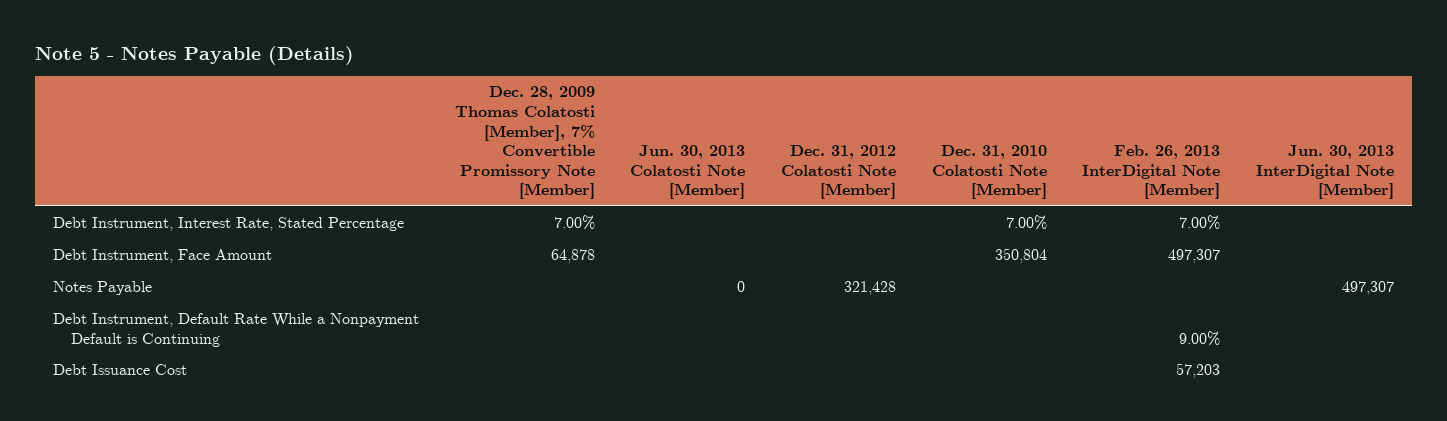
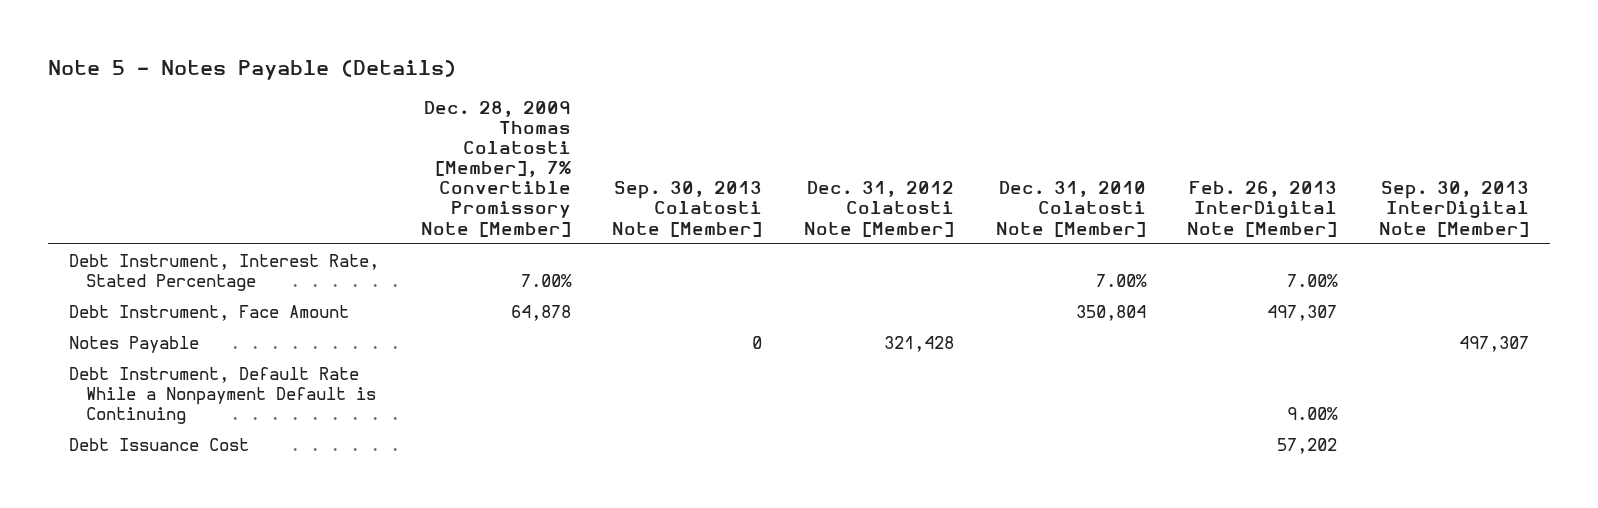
- | Dec. 28, 2009 Thomas Colatosti [Member], 7% Convertible Promissory Note [Member] | Jun. 30, 2013 Colatosti Note [Member] | Dec. 31, 2012 Colatosti Note [Member] | Dec. 31, 2010 Colatosti Note [Member] | Feb. 26, 2013 InterDigital Note [Member] | Jun. 30, 2013 InterDigital Note [Member]
+ | Dec. 28, 2009 Thomas Colatosti [Member], 7% Convertible Promissory Note [Member] | Sep. 30, 2013 Colatosti Note [Member] | Dec. 31, 2012 Colatosti Note [Member] | Dec. 31, 2010 Colatosti Note [Member] | Feb. 26, 2013 InterDigital Note [Member] | Sep. 30, 2013 InterDigital Note [Member]
- Debt Issuance Cost | | | | | 57,203 |
+ Debt Issuance Cost | | | | | 57,202 |

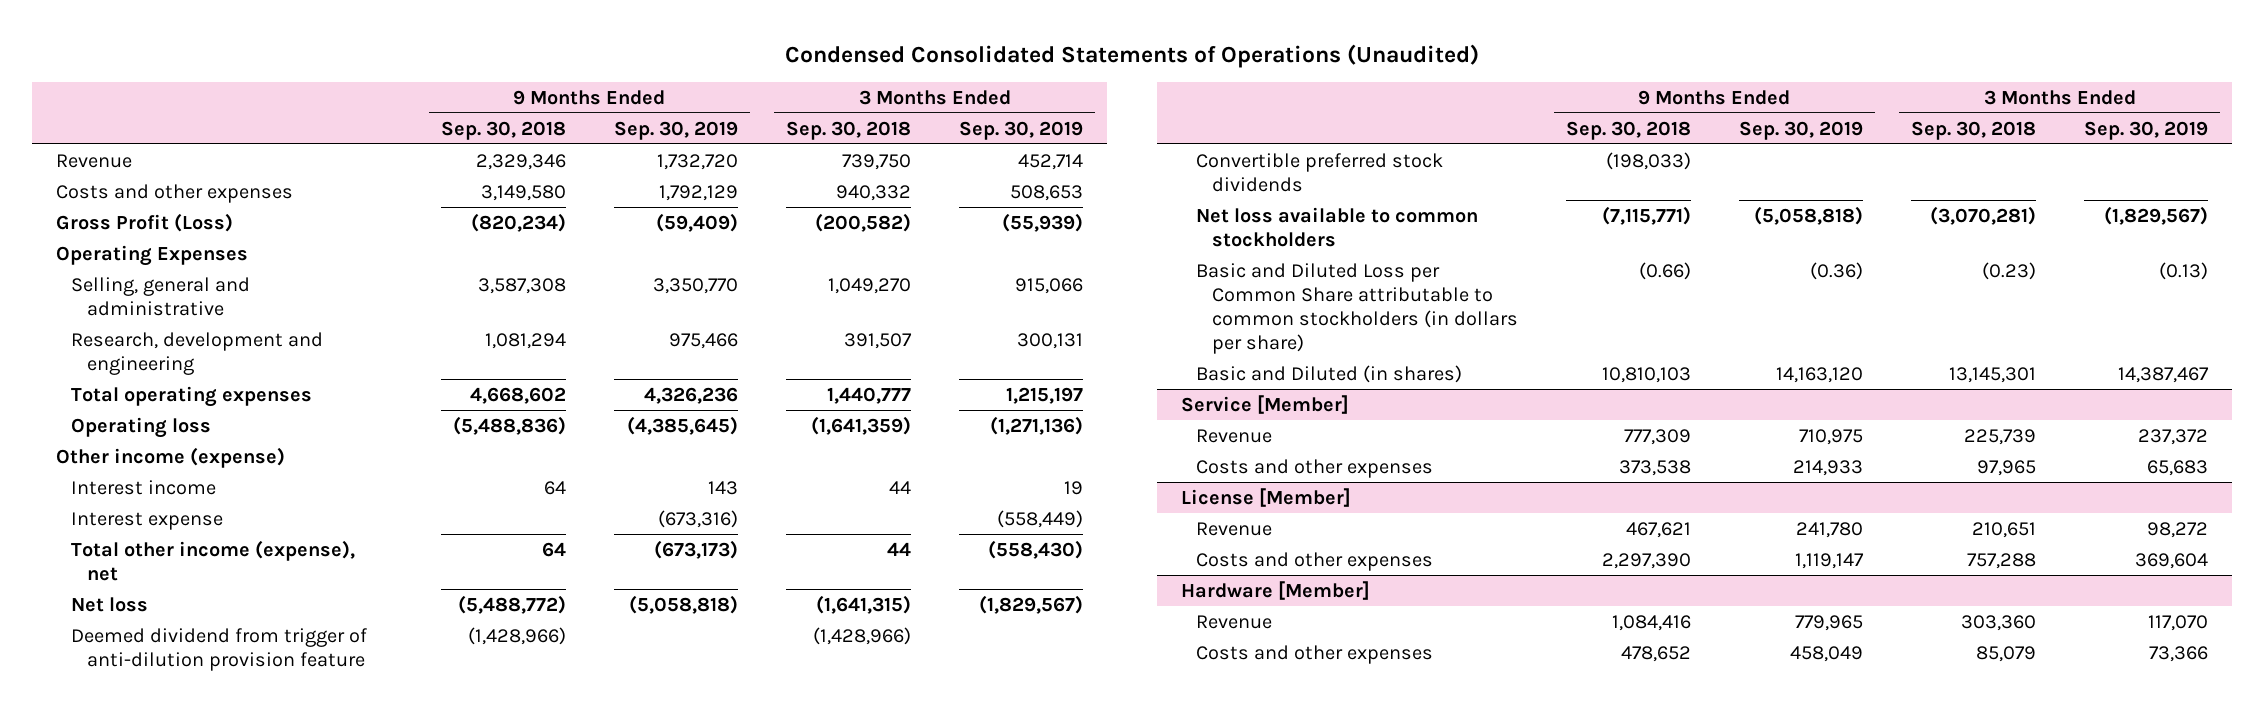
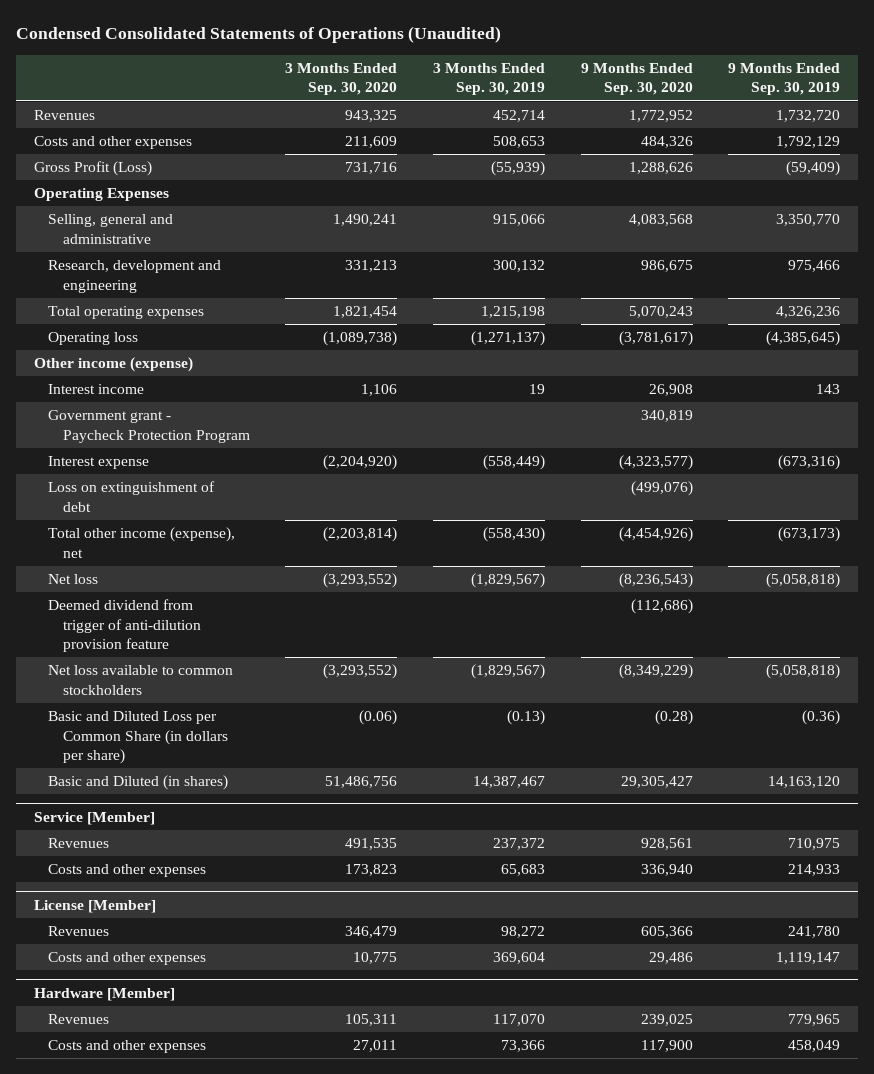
- | 9 Months Ended Sep. 30, 2018 | 9 Months Ended Sep. 30, 2019 | 3 Months Ended Sep. 30, 2018 | 3 Months Ended Sep. 30, 2019
+ | 3 Months Ended Sep. 30, 2020 | 3 Months Ended Sep. 30, 2019 | 9 Months Ended Sep. 30, 2020 | 9 Months Ended Sep. 30, 2019
- Revenue | 2,329,346 | 1,732,720 | 739,750 | 452,714
+ Revenues | 943,325 | 452,714 | 1,772,952 | 1,732,720
- Research, development and engineering | 1,081,294 | 975,466 | 391,507 | 300,131
- Total operating expenses | 4,668,602 | 4,326,236 | 1,440,777 | 1,215,197
- Operating loss | (5,488,836) | (4,385,645) | (1,641,359) | (1,271,136)
+ Research, development and engineering | 331,213 | 300,132 | 986,675 | 975,466
+ Total operating expenses | 1,821,454 | 1,215,198 | 5,070,243 | 4,326,236
+ Operating loss | (1,089,738) | (1,271,137) | (3,781,617) | (4,385,645)
+ Government grant - Paycheck Protection Program | | | 340,819 |
+ Loss on extinguishment of debt | | | (499,076) |
- Convertible preferred stock dividends | (198,033) | | |
- Basic and Diluted Loss per Common Share attributable to common stockholders (in dollars per share) | (0.66) | (0.36) | (0.23) | (0.13)
+ Basic and Diluted Loss per Common Share (in dollars per share) | (0.06) | (0.13) | (0.28) | (0.36)
@ Service [Member]
- Revenue | 777,309 | 710,975 | 225,739 | 237,372
+ Revenues | 491,535 | 237,372 | 928,561 | 710,975
@ License [Member]
- Revenue | 467,621 | 241,780 | 210,651 | 98,272
+ Revenues | 346,479 | 98,272 | 605,366 | 241,780
@ Hardware [Member]
- Revenue | 1,084,416 | 779,965 | 303,360 | 117,070
+ Revenues | 105,311 | 117,070 | 239,025 | 779,965

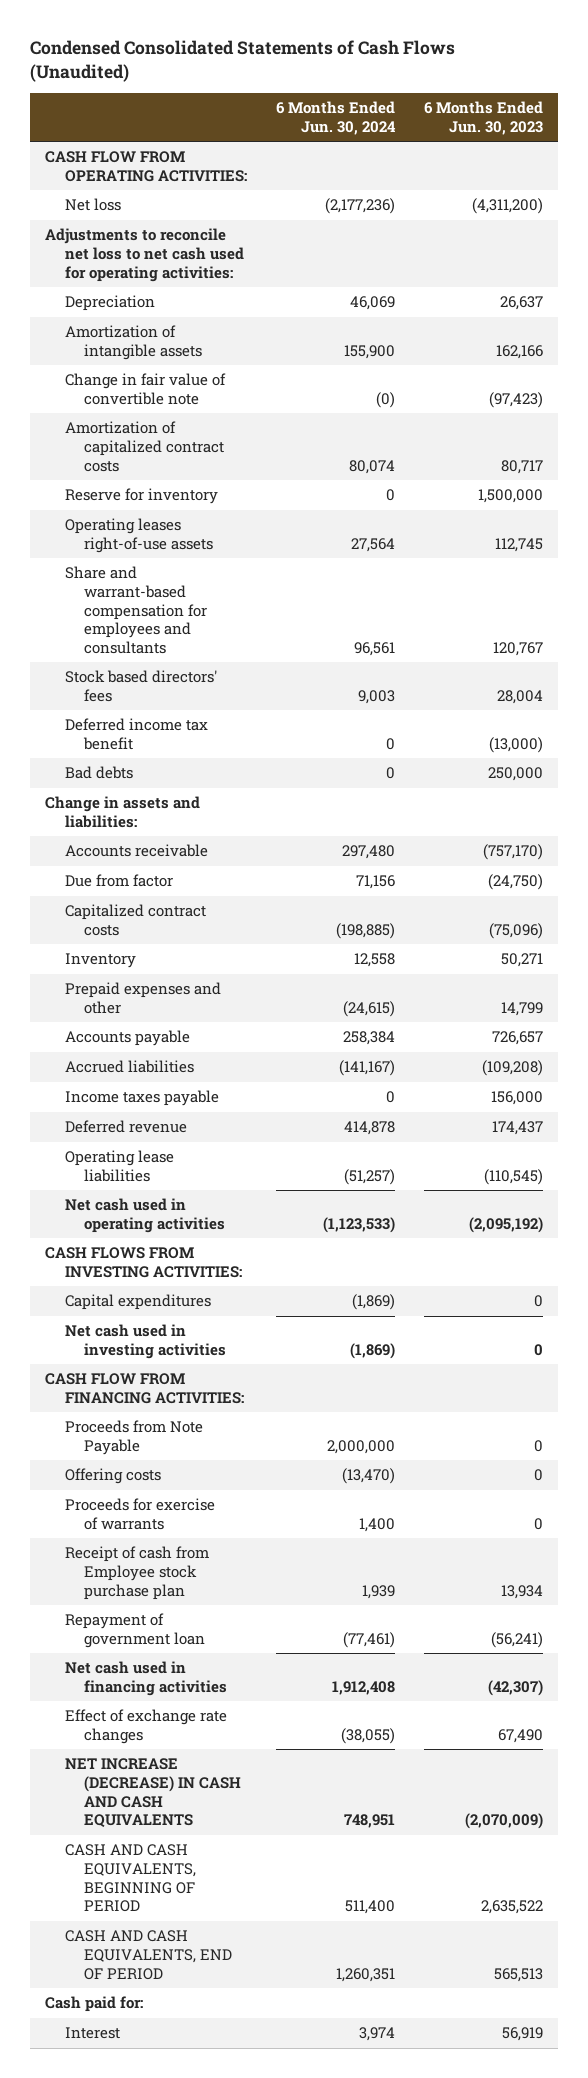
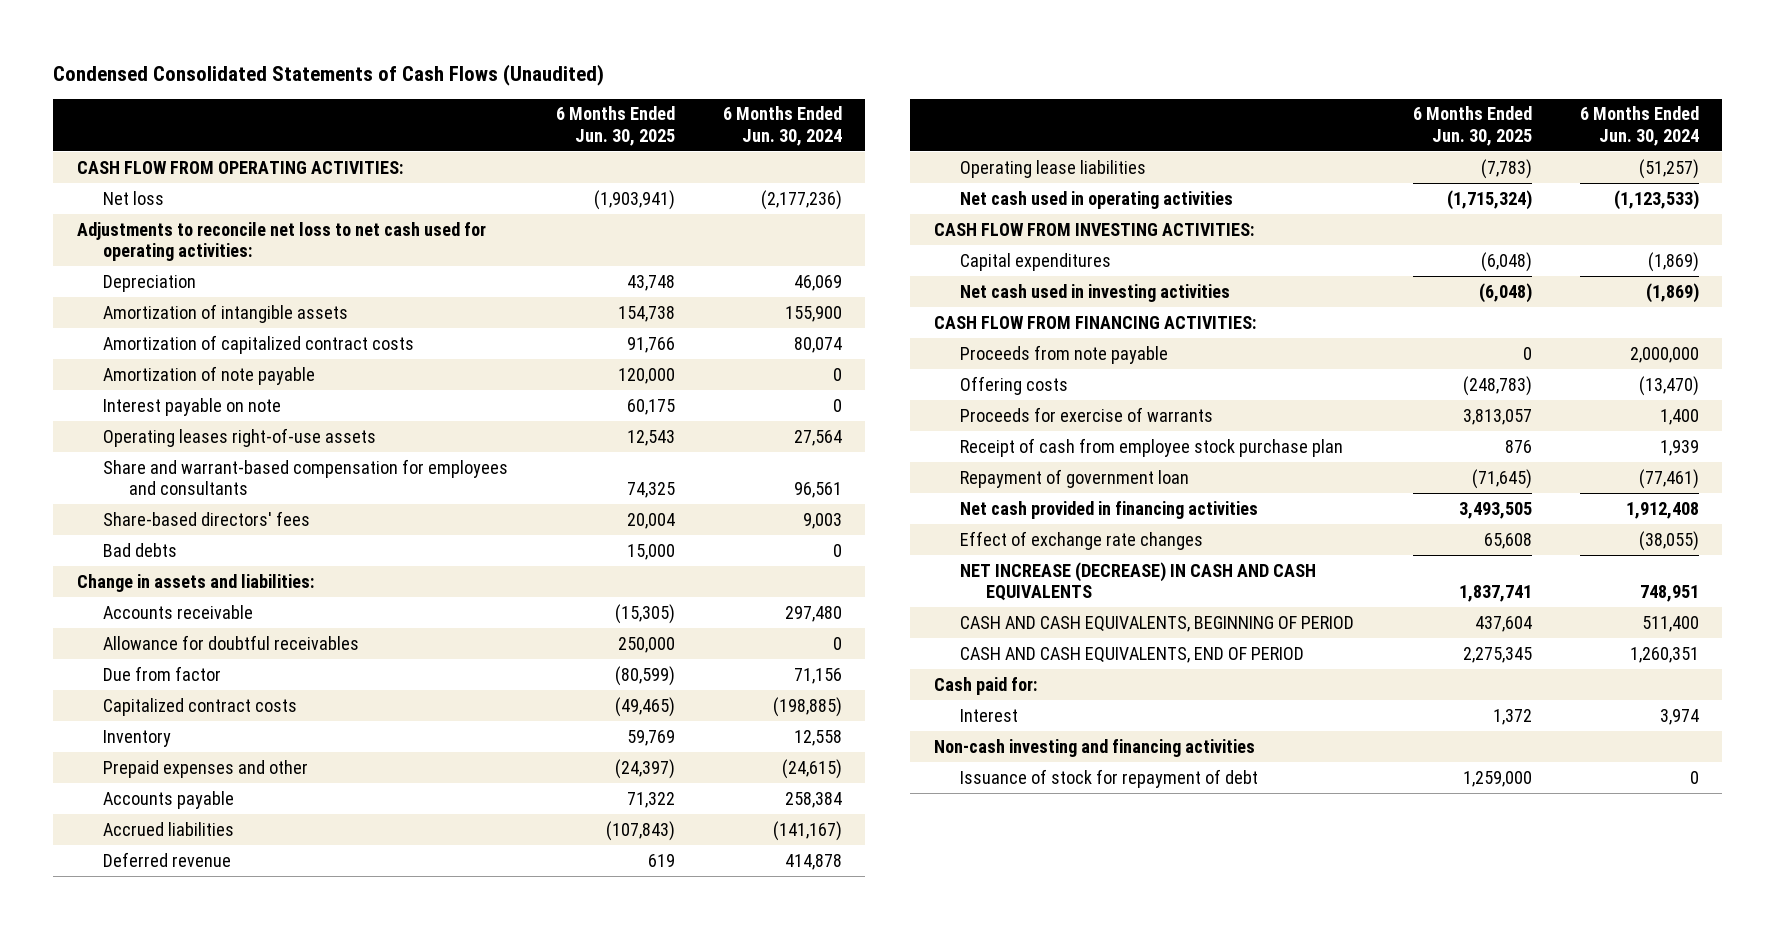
- | 6 Months Ended Jun. 30, 2024 | 6 Months Ended Jun. 30, 2023
+ | 6 Months Ended Jun. 30, 2025 | 6 Months Ended Jun. 30, 2024
- Change in fair value of convertible note | (0) | (97,423)
- Reserve for inventory | 0 | 1,500,000
+ Amortization of note payable | 120,000 | 0
+ Interest payable on note | 60,175 | 0
- Stock based directors' fees | 9,003 | 28,004
- Deferred income tax benefit | 0 | (13,000)
+ Share-based directors' fees | 20,004 | 9,003
+ Allowance for doubtful receivables | 250,000 | 0
- Income taxes payable | 0 | 156,000
- CASH FLOWS FROM INVESTING ACTIVITIES:
+ CASH FLOW FROM INVESTING ACTIVITIES:
- Proceeds from Note Payable | 2,000,000 | 0
+ Proceeds from note payable | 0 | 2,000,000
- Receipt of cash from Employee stock purchase plan | 1,939 | 13,934
+ Receipt of cash from employee stock purchase plan | 876 | 1,939
- Net cash used in financing activities | 1,912,408 | (42,307)
+ Net cash provided in financing activities | 3,493,505 | 1,912,408
+ Non-cash investing and financing activities
+ Issuance of stock for repayment of debt | 1,259,000 | 0

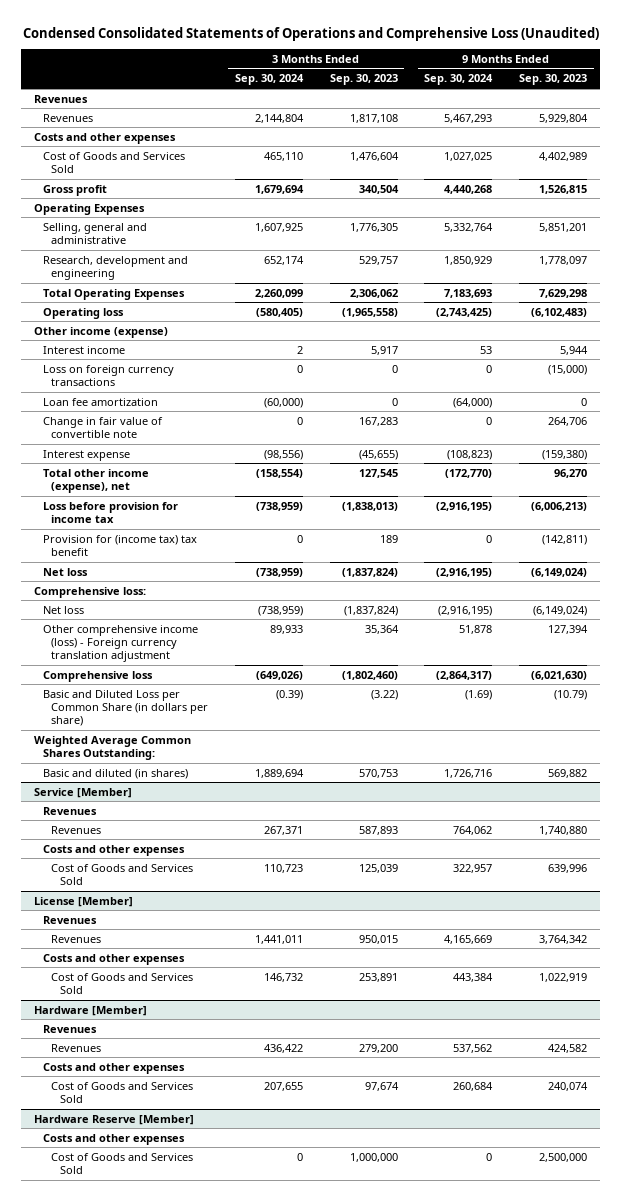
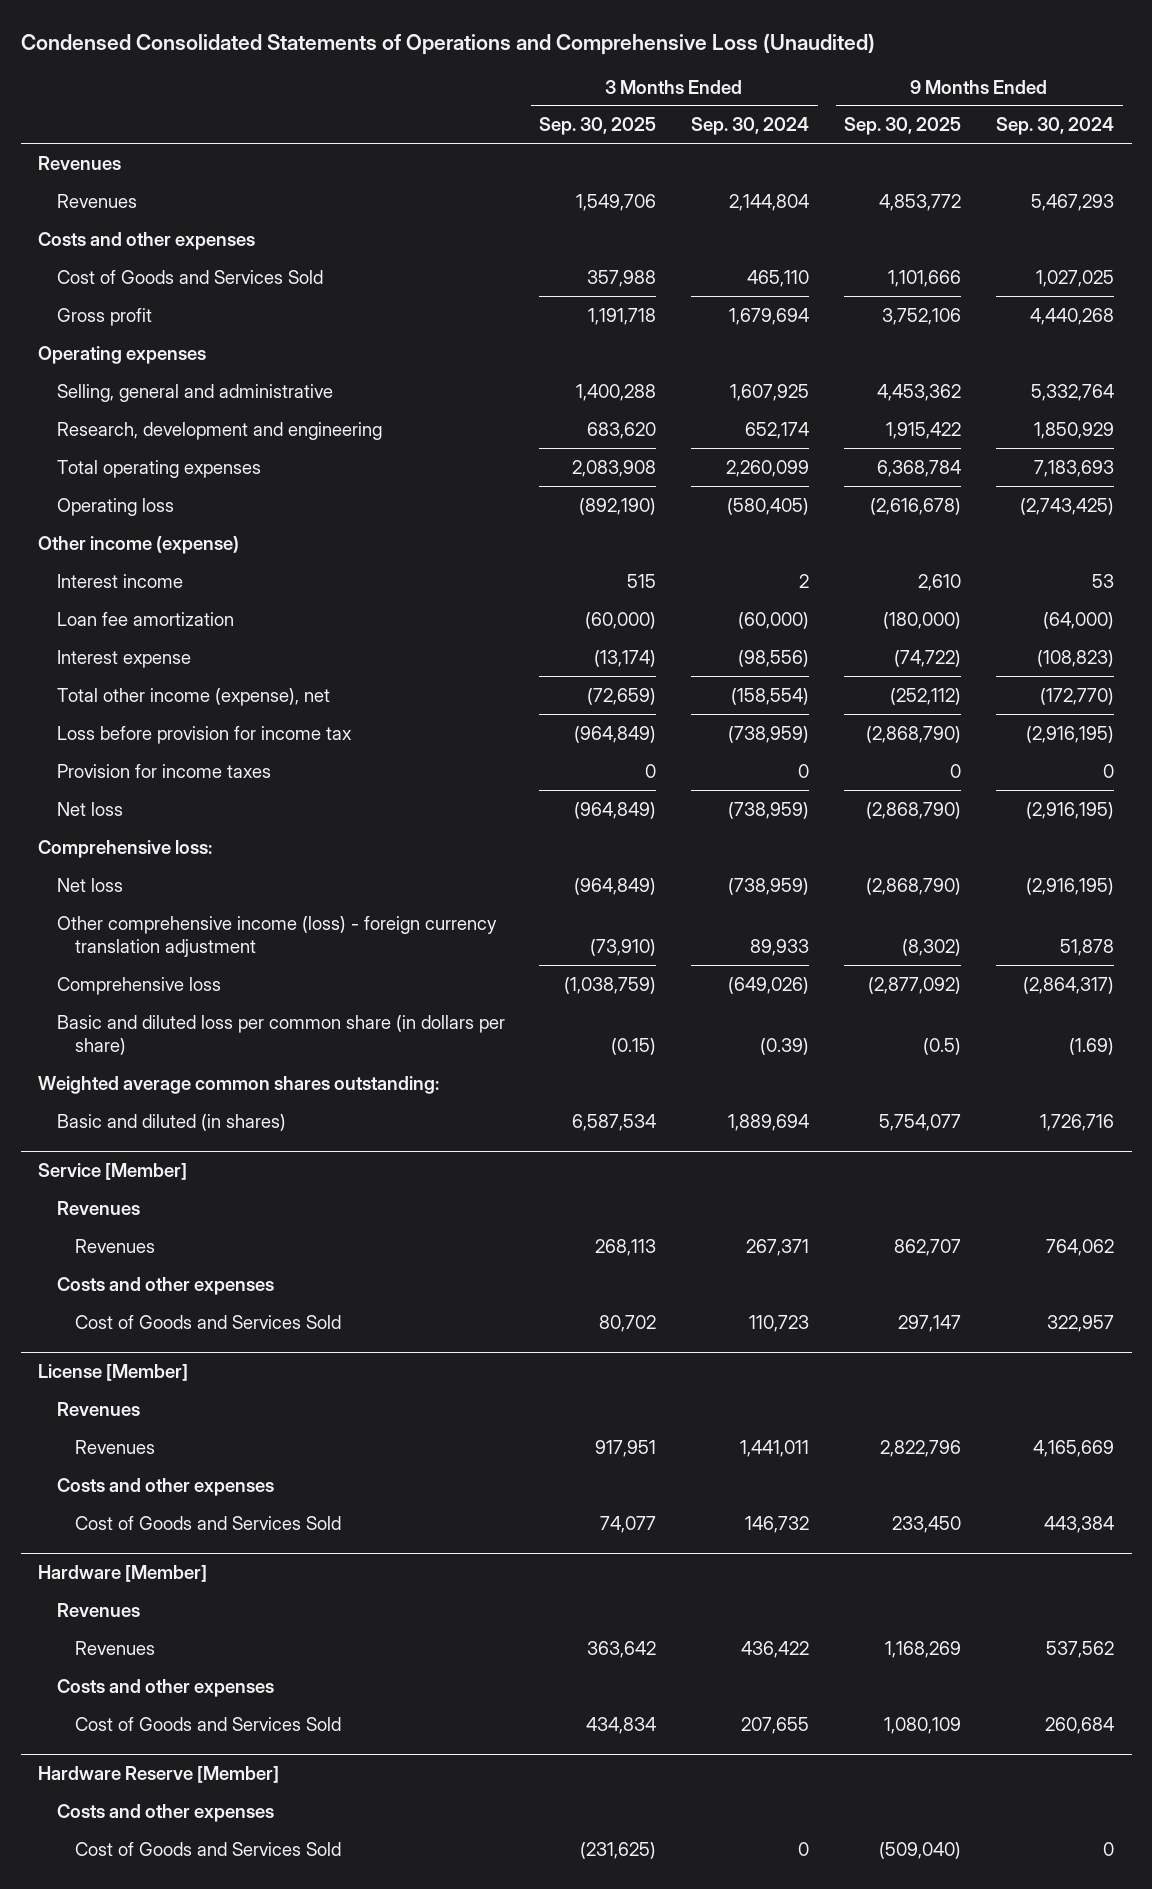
- | 3 Months Ended Sep. 30, 2024 | 3 Months Ended Sep. 30, 2023 | 9 Months Ended Sep. 30, 2024 | 9 Months Ended Sep. 30, 2023
+ | 3 Months Ended Sep. 30, 2025 | 3 Months Ended Sep. 30, 2024 | 9 Months Ended Sep. 30, 2025 | 9 Months Ended Sep. 30, 2024
- Operating Expenses
+ Operating expenses
- Total Operating Expenses | 2,260,099 | 2,306,062 | 7,183,693 | 7,629,298
+ Total operating expenses | 2,083,908 | 2,260,099 | 6,368,784 | 7,183,693
- Loss on foreign currency transactions | 0 | 0 | 0 | (15,000)
- Change in fair value of convertible note | 0 | 167,283 | 0 | 264,706
- Provision for (income tax) tax benefit | 0 | 189 | 0 | (142,811)
+ Provision for income taxes | 0 | 0 | 0 | 0
- Other comprehensive income (loss) - Foreign currency translation adjustment | 89,933 | 35,364 | 51,878 | 127,394
+ Other comprehensive income (loss) - foreign currency translation adjustment | (73,910) | 89,933 | (8,302) | 51,878
- Basic and Diluted Loss per Common Share (in dollars per share) | (0.39) | (3.22) | (1.69) | (10.79)
- Weighted Average Common Shares Outstanding:
+ Basic and diluted loss per common share (in dollars per share) | (0.15) | (0.39) | (0.5) | (1.69)
+ Weighted average common shares outstanding:

